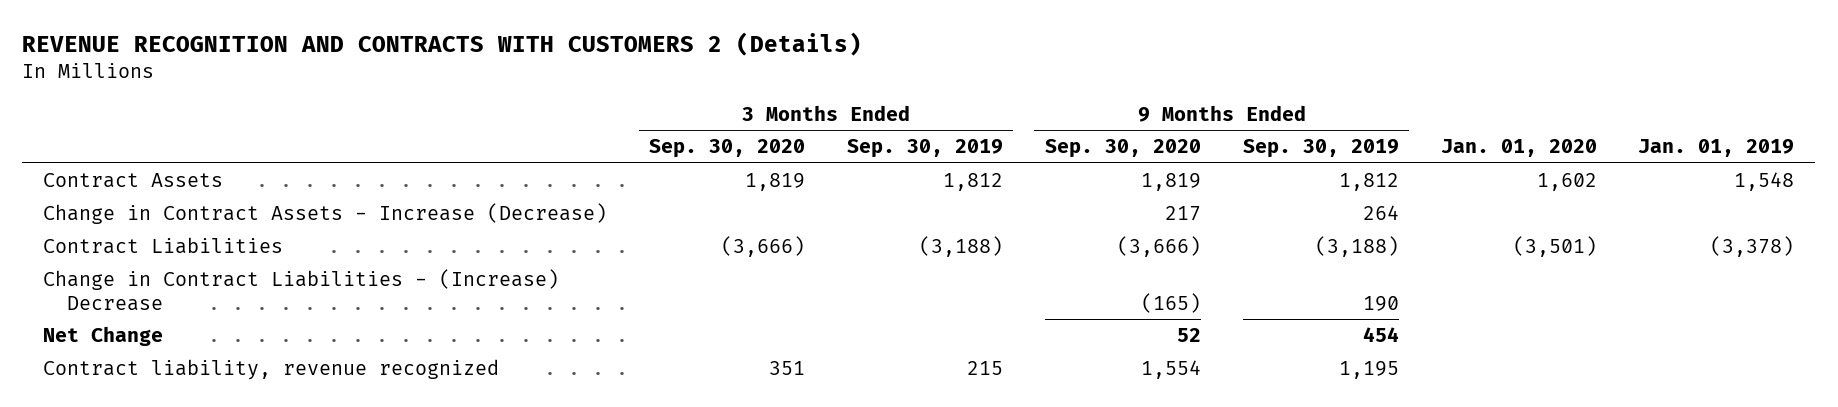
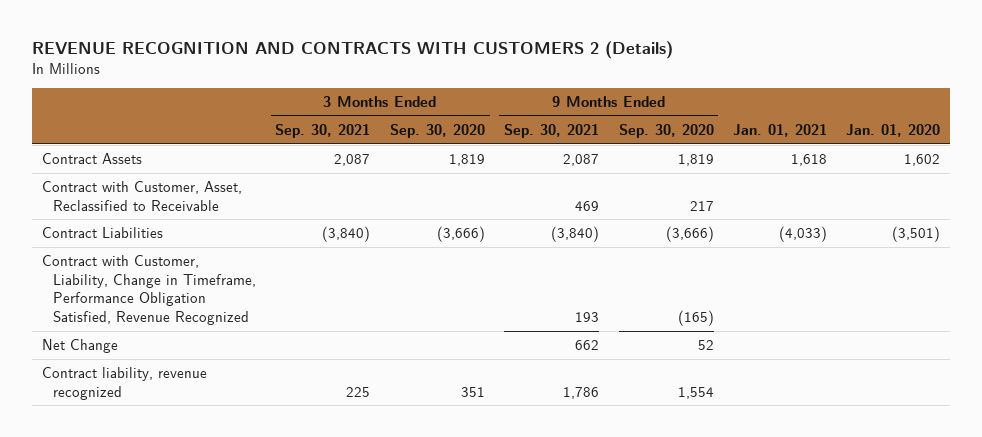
- | 3 Months Ended Sep. 30, 2020 | 3 Months Ended Sep. 30, 2019 | 9 Months Ended Sep. 30, 2020 | 9 Months Ended Sep. 30, 2019 | Jan. 01, 2020 | Jan. 01, 2019
+ | 3 Months Ended Sep. 30, 2021 | 3 Months Ended Sep. 30, 2020 | 9 Months Ended Sep. 30, 2021 | 9 Months Ended Sep. 30, 2020 | Jan. 01, 2021 | Jan. 01, 2020
- Change in Contract Assets - Increase (Decrease) | | | 217 | 264 | |
+ Contract with Customer, Asset, Reclassified to Receivable | | | 469 | 217 | |
- Change in Contract Liabilities - (Increase) Decrease | | | (165) | 190 | |
+ Contract with Customer, Liability, Change in Timeframe, Performance Obligation Satisfied, Revenue Recognized | | | 193 | (165) | |

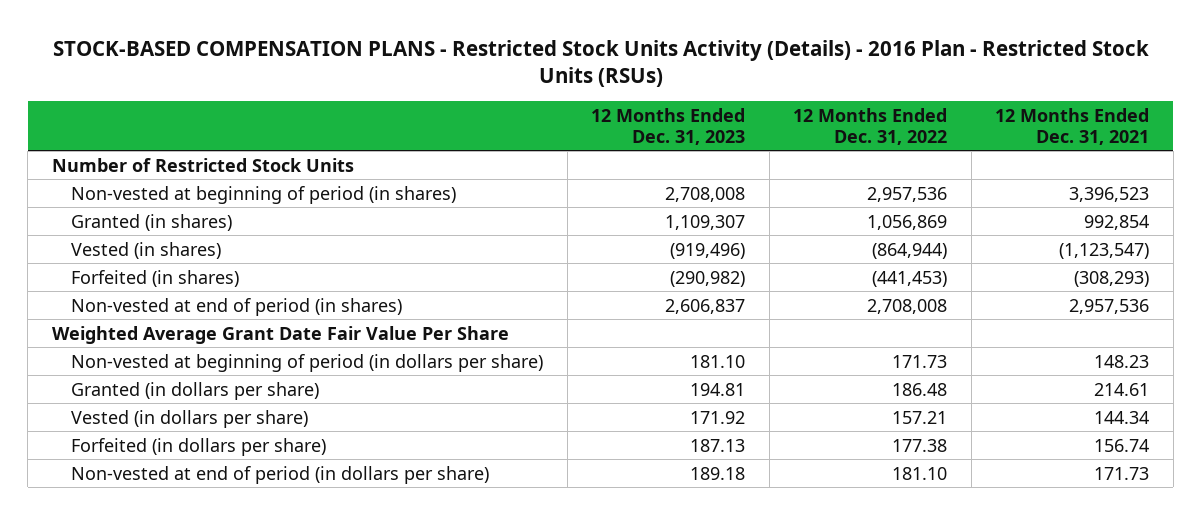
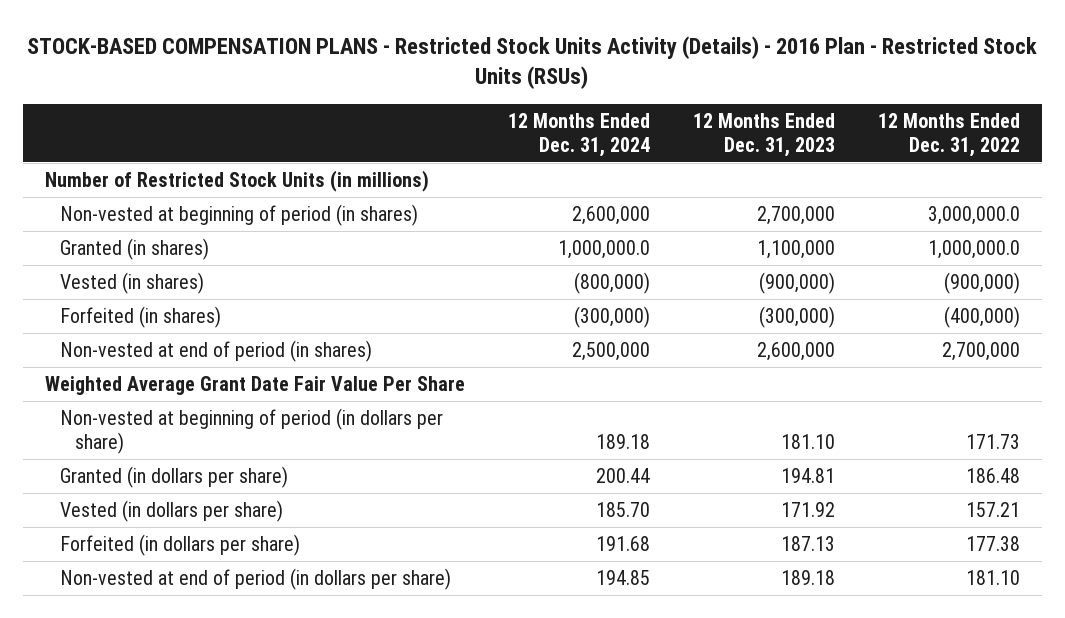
- | 12 Months Ended Dec. 31, 2023 | 12 Months Ended Dec. 31, 2022 | 12 Months Ended Dec. 31, 2021
+ | 12 Months Ended Dec. 31, 2024 | 12 Months Ended Dec. 31, 2023 | 12 Months Ended Dec. 31, 2022
- Number of Restricted Stock Units
- Non-vested at beginning of period (in shares) | 2,708,008 | 2,957,536 | 3,396,523
- Granted (in shares) | 1,109,307 | 1,056,869 | 992,854
- Vested (in shares) | (919,496) | (864,944) | (1,123,547)
- Forfeited (in shares) | (290,982) | (441,453) | (308,293)
- Non-vested at end of period (in shares) | 2,606,837 | 2,708,008 | 2,957,536
+ Number of Restricted Stock Units (in millions)
+ Non-vested at beginning of period (in shares) | 2,600,000 | 2,700,000 | 3,000,000.0
+ Granted (in shares) | 1,000,000.0 | 1,100,000 | 1,000,000.0
+ Vested (in shares) | (800,000) | (900,000) | (900,000)
+ Forfeited (in shares) | (300,000) | (300,000) | (400,000)
+ Non-vested at end of period (in shares) | 2,500,000 | 2,600,000 | 2,700,000

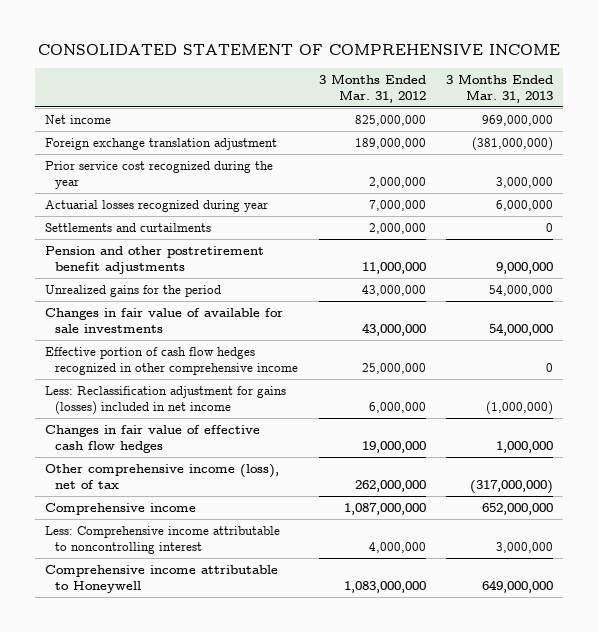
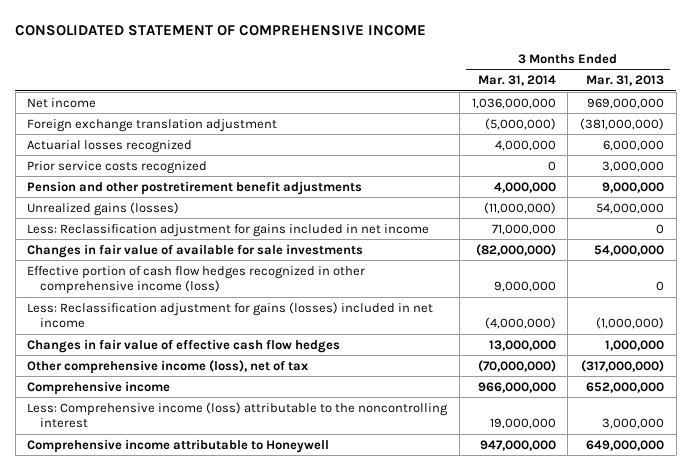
- | 3 Months Ended Mar. 31, 2012 | 3 Months Ended Mar. 31, 2013
+ | 3 Months Ended Mar. 31, 2014 | 3 Months Ended Mar. 31, 2013
- Prior service cost recognized during the year | 2,000,000 | 3,000,000
- Actuarial losses recognized during year | 7,000,000 | 6,000,000
- Settlements and curtailments | 2,000,000 | 0
+ Actuarial losses recognized | 4,000,000 | 6,000,000
+ Prior service costs recognized | 0 | 3,000,000
- Unrealized gains for the period | 43,000,000 | 54,000,000
+ Unrealized gains (losses) | (11,000,000) | 54,000,000
+ Less: Reclassification adjustment for gains included in net income | 71,000,000 | 0
- Effective portion of cash flow hedges recognized in other comprehensive income | 25,000,000 | 0
+ Effective portion of cash flow hedges recognized in other comprehensive income (loss) | 9,000,000 | 0
- Less: Comprehensive income attributable to noncontrolling interest | 4,000,000 | 3,000,000
+ Less: Comprehensive income (loss) attributable to the noncontrolling interest | 19,000,000 | 3,000,000

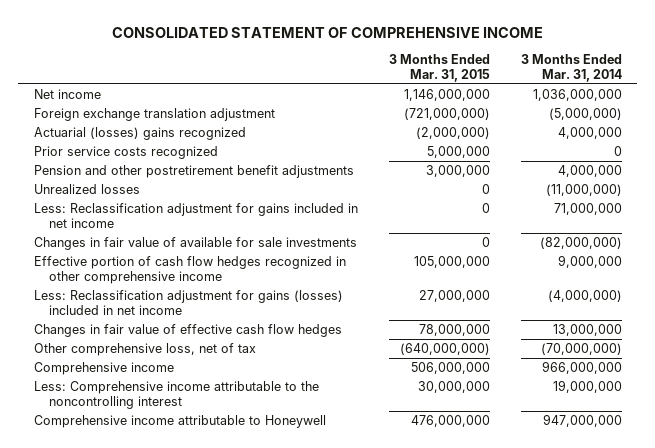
- | 3 Months Ended Mar. 31, 2014 | 3 Months Ended Mar. 31, 2013
+ | 3 Months Ended Mar. 31, 2015 | 3 Months Ended Mar. 31, 2014
- Actuarial losses recognized | 4,000,000 | 6,000,000
+ Actuarial (losses) gains recognized | (2,000,000) | 4,000,000
- Unrealized gains (losses) | (11,000,000) | 54,000,000
+ Unrealized losses | 0 | (11,000,000)
- Effective portion of cash flow hedges recognized in other comprehensive income (loss) | 9,000,000 | 0
+ Effective portion of cash flow hedges recognized in other comprehensive income | 105,000,000 | 9,000,000
- Other comprehensive income (loss), net of tax | (70,000,000) | (317,000,000)
+ Other comprehensive loss, net of tax | (640,000,000) | (70,000,000)
- Less: Comprehensive income (loss) attributable to the noncontrolling interest | 19,000,000 | 3,000,000
+ Less: Comprehensive income attributable to the noncontrolling interest | 30,000,000 | 19,000,000

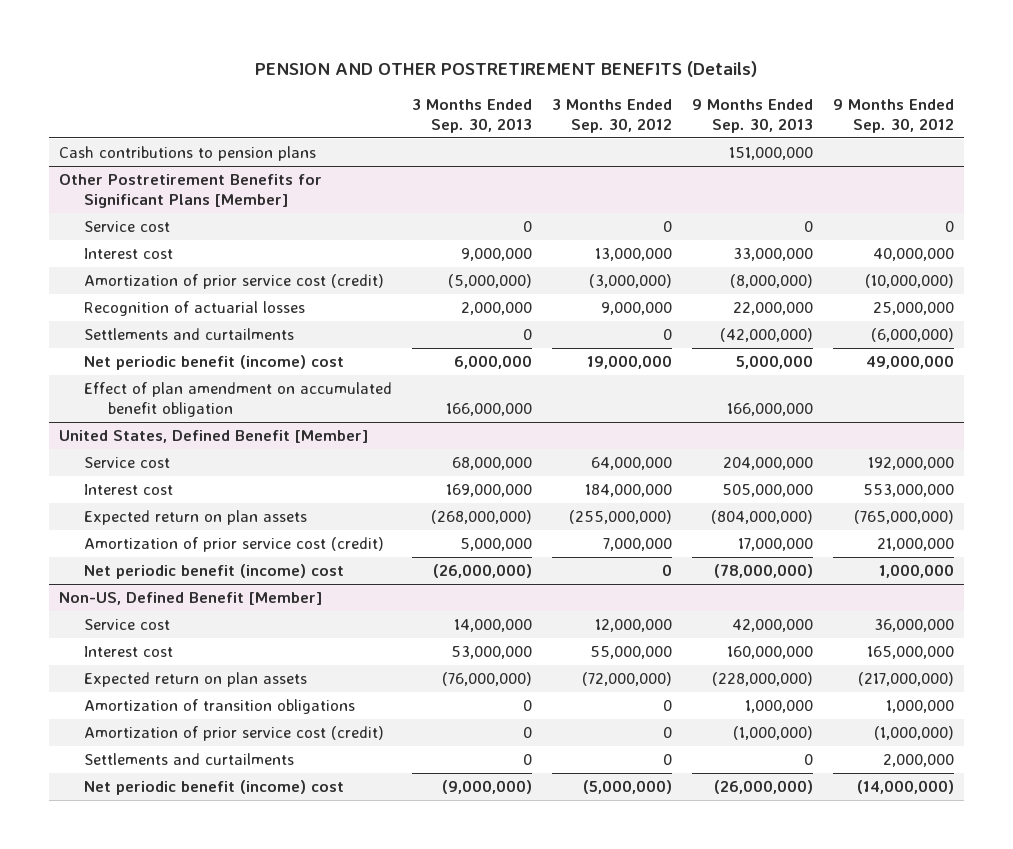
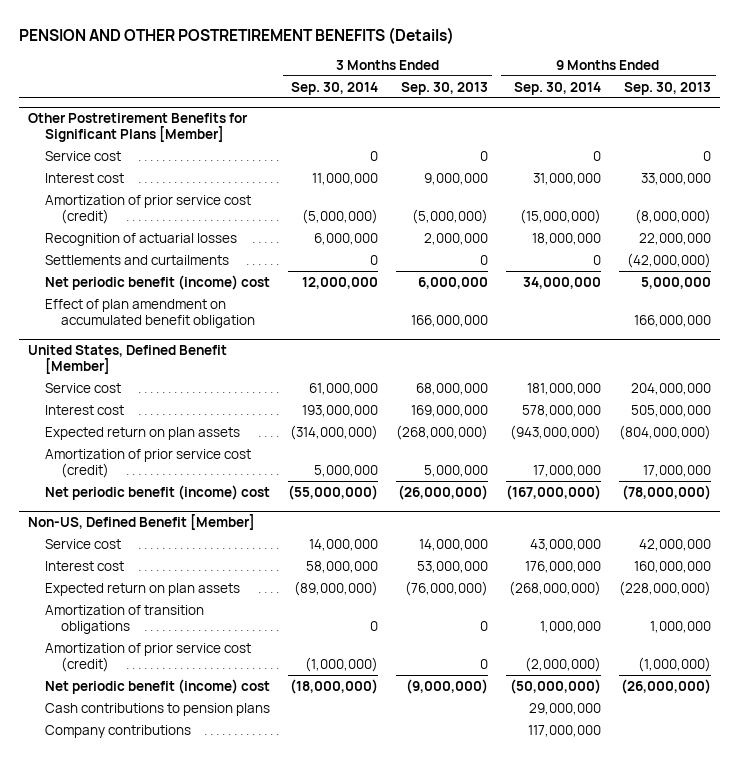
- | 3 Months Ended Sep. 30, 2013 | 3 Months Ended Sep. 30, 2012 | 9 Months Ended Sep. 30, 2013 | 9 Months Ended Sep. 30, 2012
+ | 3 Months Ended Sep. 30, 2014 | 3 Months Ended Sep. 30, 2013 | 9 Months Ended Sep. 30, 2014 | 9 Months Ended Sep. 30, 2013
- Cash contributions to pension plans | | | 151,000,000 |
@ Non-US, Defined Benefit [Member]
- Settlements and curtailments | 0 | 0 | 0 | 2,000,000
+ Cash contributions to pension plans | | | 29,000,000 |
+ Company contributions | | | 117,000,000 |

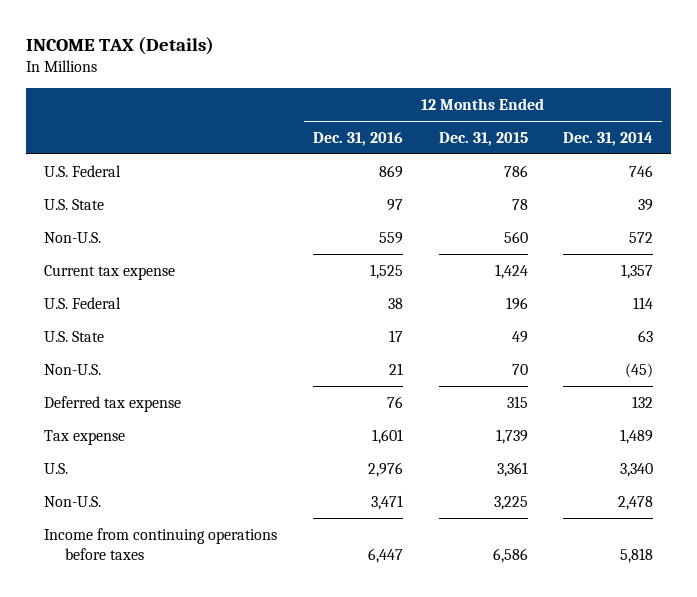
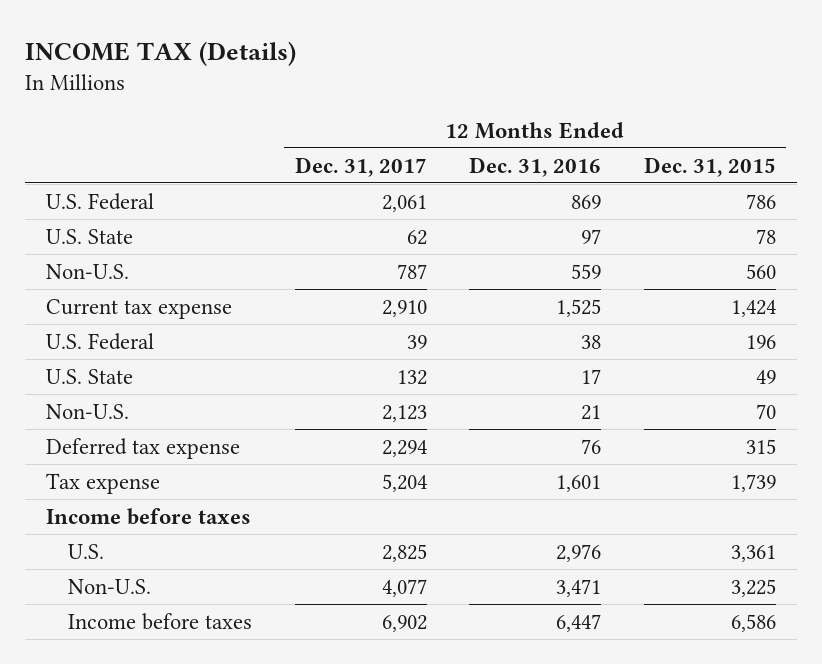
- | 12 Months Ended Dec. 31, 2016 | 12 Months Ended Dec. 31, 2015 | 12 Months Ended Dec. 31, 2014
+ | 12 Months Ended Dec. 31, 2017 | 12 Months Ended Dec. 31, 2016 | 12 Months Ended Dec. 31, 2015
+ Income before taxes
- Income from continuing operations before taxes | 6,447 | 6,586 | 5,818
+ Income before taxes | 6,902 | 6,447 | 6,586

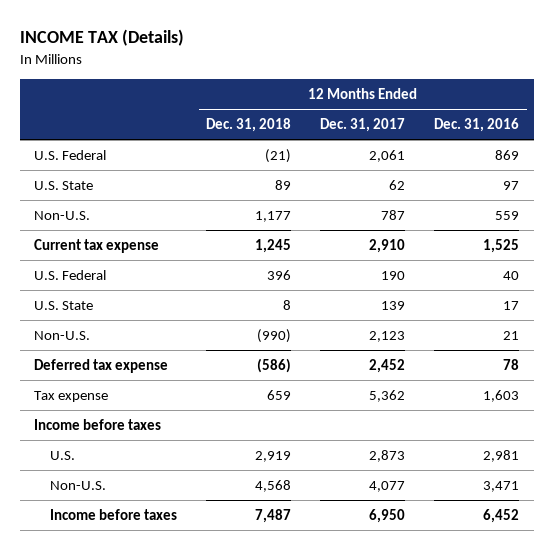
- | 12 Months Ended Dec. 31, 2017 | 12 Months Ended Dec. 31, 2016 | 12 Months Ended Dec. 31, 2015
+ | 12 Months Ended Dec. 31, 2018 | 12 Months Ended Dec. 31, 2017 | 12 Months Ended Dec. 31, 2016
- U.S. Federal | 39 | 38 | 196
- U.S. State | 132 | 17 | 49
+ U.S. Federal | 396 | 190 | 40
+ U.S. State | 8 | 139 | 17
- Deferred tax expense | 2,294 | 76 | 315
- Tax expense | 5,204 | 1,601 | 1,739
+ Deferred tax expense | (586) | 2,452 | 78
+ Tax expense | 659 | 5,362 | 1,603
- U.S. | 2,825 | 2,976 | 3,361
+ U.S. | 2,919 | 2,873 | 2,981
- Income before taxes | 6,902 | 6,447 | 6,586
+ Income before taxes | 7,487 | 6,950 | 6,452

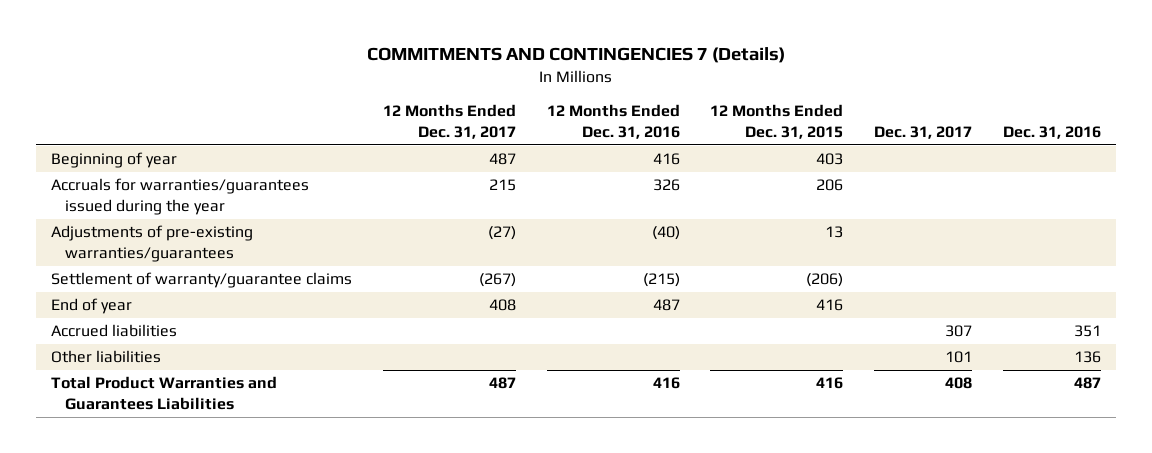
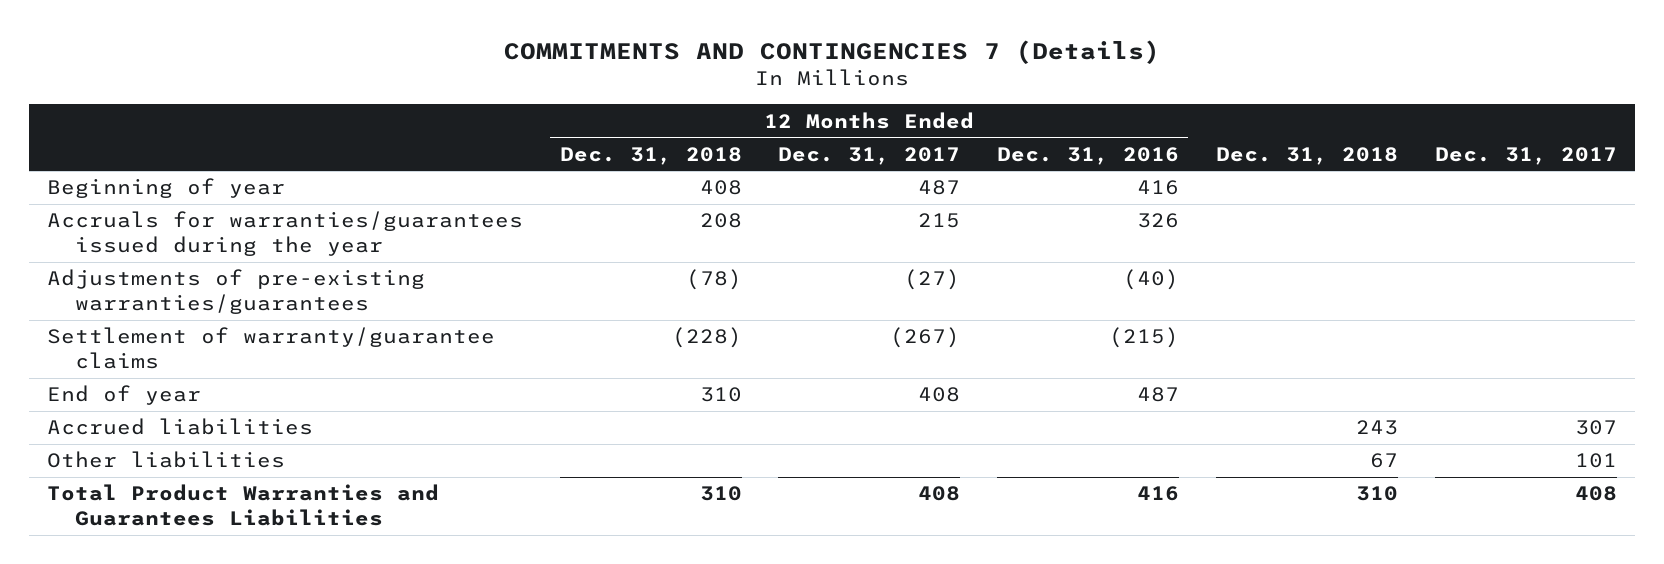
- | 12 Months Ended Dec. 31, 2017 | 12 Months Ended Dec. 31, 2016 | 12 Months Ended Dec. 31, 2015 | Dec. 31, 2017 | Dec. 31, 2016
+ | 12 Months Ended Dec. 31, 2018 | 12 Months Ended Dec. 31, 2017 | 12 Months Ended Dec. 31, 2016 | Dec. 31, 2018 | Dec. 31, 2017
- Total Product Warranties and Guarantees Liabilities | 487 | 416 | 416 | 408 | 487
+ Total Product Warranties and Guarantees Liabilities | 310 | 408 | 416 | 310 | 408

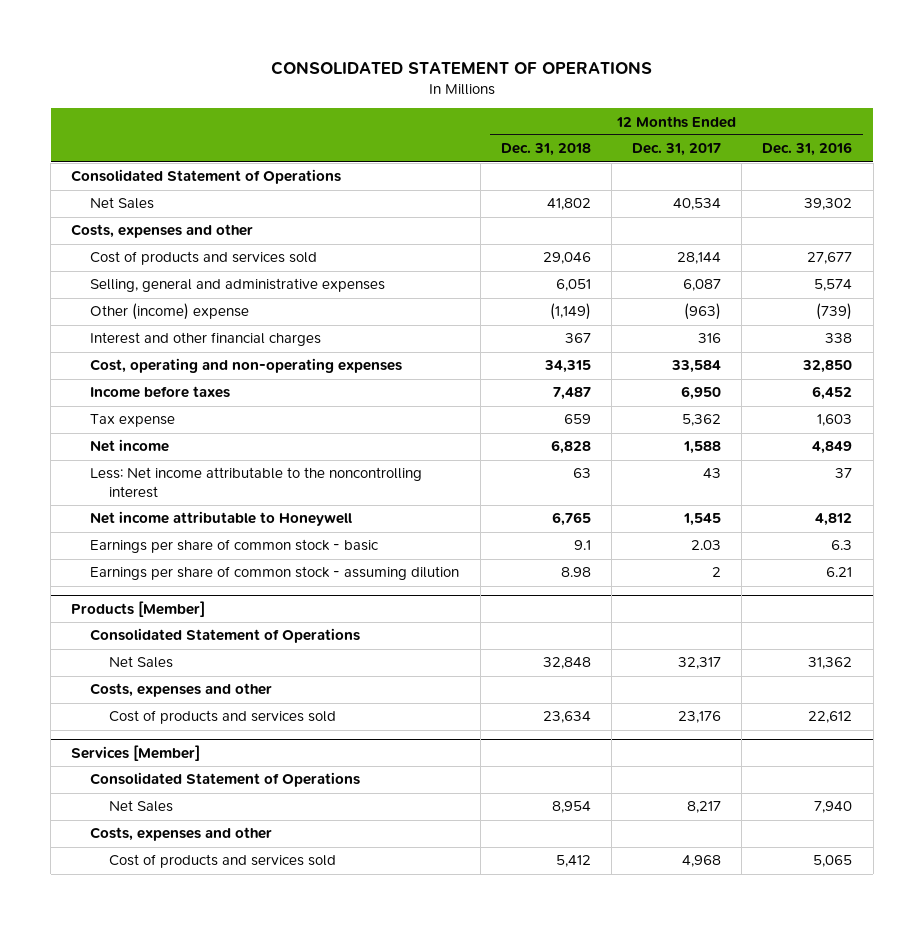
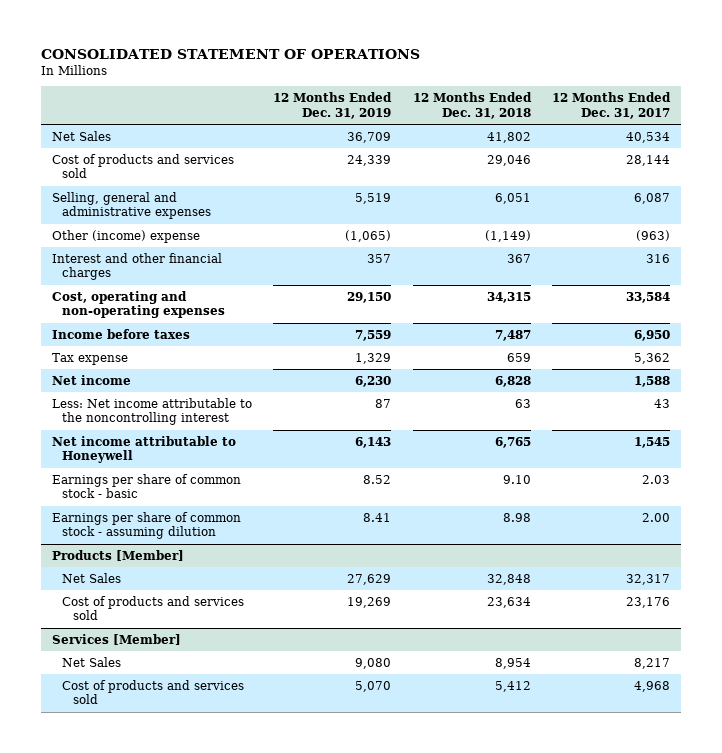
- | 12 Months Ended Dec. 31, 2018 | 12 Months Ended Dec. 31, 2017 | 12 Months Ended Dec. 31, 2016
+ | 12 Months Ended Dec. 31, 2019 | 12 Months Ended Dec. 31, 2018 | 12 Months Ended Dec. 31, 2017
- Consolidated Statement of Operations
- Costs, expenses and other
- Earnings per share of common stock - basic | 9.1 | 2.03 | 6.3
- Earnings per share of common stock - assuming dilution | 8.98 | 2 | 6.21
+ Earnings per share of common stock - basic | 8.52 | 9.10 | 2.03
+ Earnings per share of common stock - assuming dilution | 8.41 | 8.98 | 2.00
@ Products [Member]
- Consolidated Statement of Operations
- Costs, expenses and other
@ Services [Member]
- Consolidated Statement of Operations
- Costs, expenses and other

